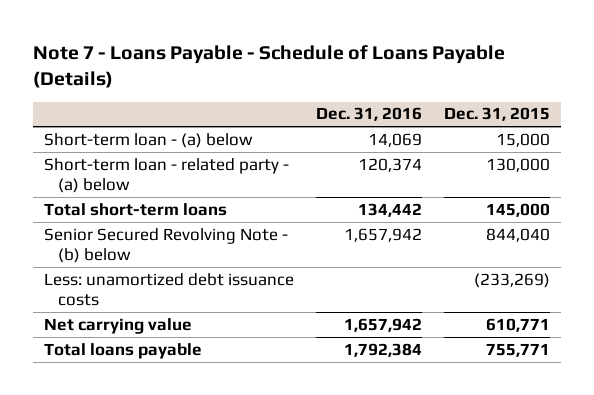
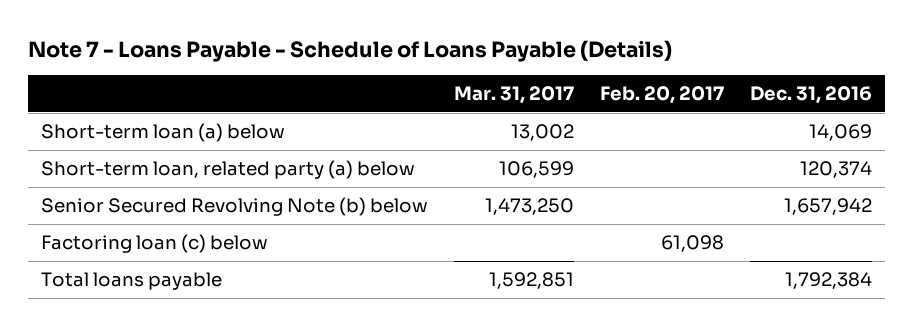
- | Dec. 31, 2016 | Dec. 31, 2015
+ | Mar. 31, 2017 | Feb. 20, 2017 | Dec. 31, 2016
- Short-term loan - (a) below | 14,069 | 15,000
- Short-term loan - related party - (a) below | 120,374 | 130,000
- Total short-term loans | 134,442 | 145,000
- Senior Secured Revolving Note - (b) below | 1,657,942 | 844,040
- Less: unamortized debt issuance costs | | (233,269)
- Net carrying value | 1,657,942 | 610,771
+ Short-term loan (a) below | 13,002 | | 14,069
+ Short-term loan, related party (a) below | 106,599 | | 120,374
+ Senior Secured Revolving Note (b) below | 1,473,250 | | 1,657,942
+ Factoring loan (c) below | | 61,098 |

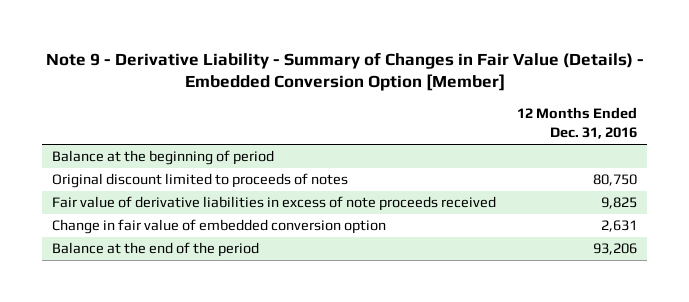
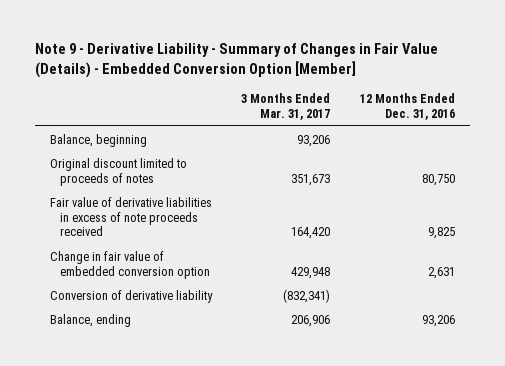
- | 12 Months Ended Dec. 31, 2016
+ | 3 Months Ended Mar. 31, 2017 | 12 Months Ended Dec. 31, 2016
- Balance at the beginning of period
+ Balance, beginning | 93,206 |
- Balance at the end of the period | 93,206
+ Conversion of derivative liability | (832,341) |
+ Balance, ending | 206,906 | 93,206

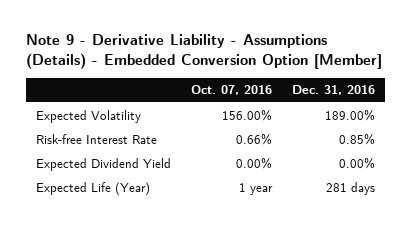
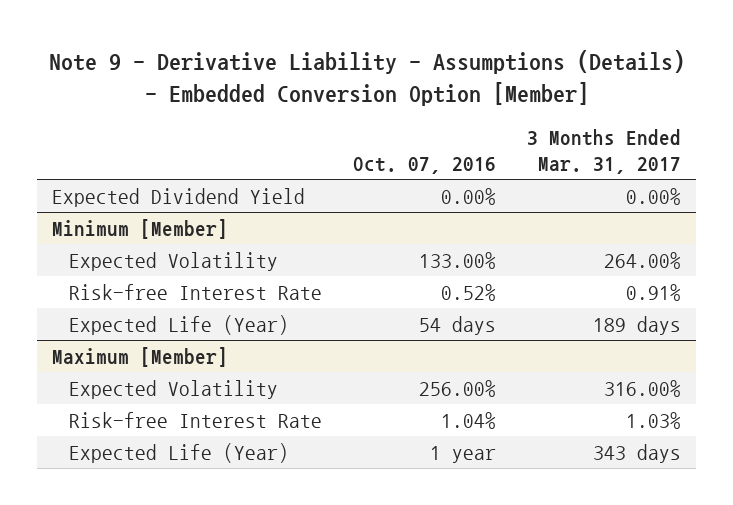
- | Oct. 07, 2016 | Dec. 31, 2016
+ | Oct. 07, 2016 | 3 Months Ended Mar. 31, 2017
- Expected Volatility | 156.00% | 189.00%
- Risk-free Interest Rate | 0.66% | 0.85%
+ Minimum [Member]
+ Expected Volatility | 133.00% | 264.00%
+ Risk-free Interest Rate | 0.52% | 0.91%
+ Expected Life (Year) | 54 days | 189 days
+ Maximum [Member]
+ Expected Volatility | 256.00% | 316.00%
+ Risk-free Interest Rate | 1.04% | 1.03%

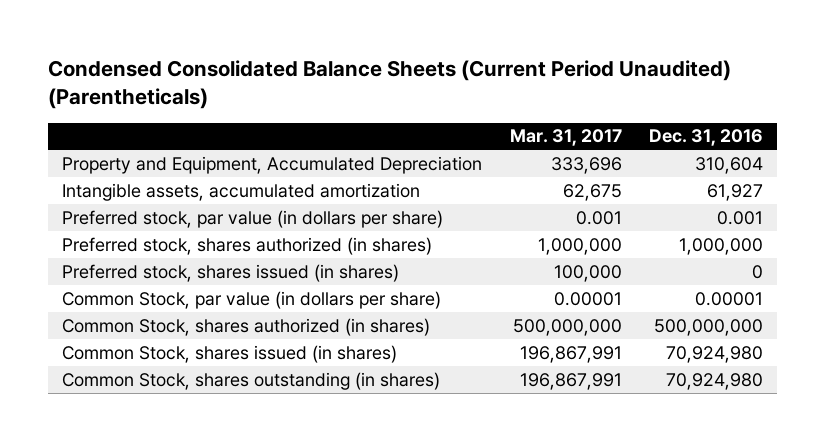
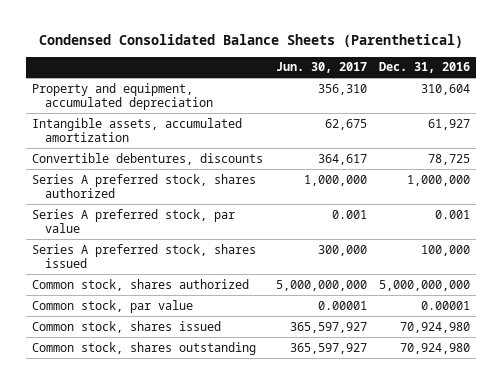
- Condensed Consolidated Balance Sheets (Current Period Unaudited) (Parentheticals)
+ Condensed Consolidated Balance Sheets (Parenthetical)
- | Mar. 31, 2017 | Dec. 31, 2016
+ | Jun. 30, 2017 | Dec. 31, 2016
- Property and Equipment, Accumulated Depreciation | 333,696 | 310,604
+ Property and equipment, accumulated depreciation | 356,310 | 310,604
- Preferred stock, par value (in dollars per share) | 0.001 | 0.001
- Preferred stock, shares authorized (in shares) | 1,000,000 | 1,000,000
- Preferred stock, shares issued (in shares) | 100,000 | 0
- Common Stock, par value (in dollars per share) | 0.00001 | 0.00001
- Common Stock, shares authorized (in shares) | 500,000,000 | 500,000,000
- Common Stock, shares issued (in shares) | 196,867,991 | 70,924,980
- Common Stock, shares outstanding (in shares) | 196,867,991 | 70,924,980
+ Convertible debentures, discounts | 364,617 | 78,725
+ Series A preferred stock, shares authorized | 1,000,000 | 1,000,000
+ Series A preferred stock, par value | 0.001 | 0.001
+ Series A preferred stock, shares issued | 300,000 | 100,000
+ Common stock, shares authorized | 5,000,000,000 | 5,000,000,000
+ Common stock, par value | 0.00001 | 0.00001
+ Common stock, shares issued | 365,597,927 | 70,924,980
+ Common stock, shares outstanding | 365,597,927 | 70,924,980

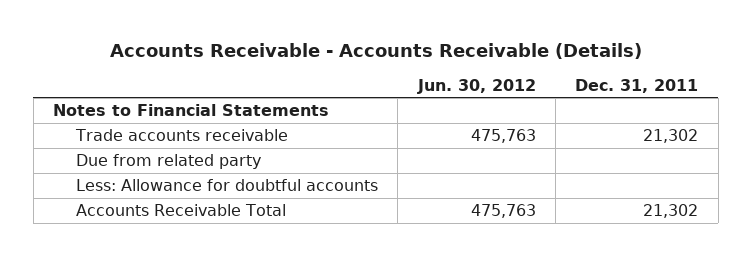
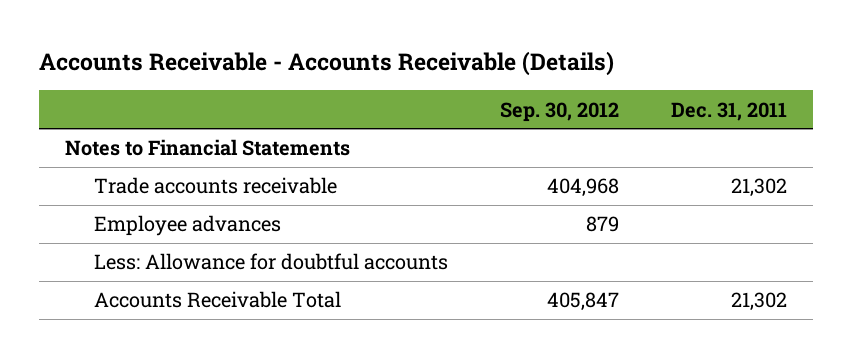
- | Jun. 30, 2012 | Dec. 31, 2011
+ | Sep. 30, 2012 | Dec. 31, 2011
- Due from related party
+ Employee advances | 879 |

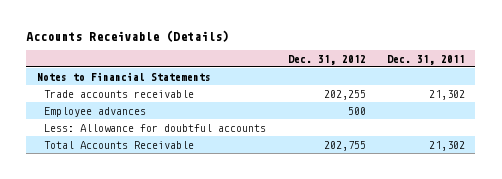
- Accounts Receivable - Accounts Receivable (Details)
+ Accounts Receivable (Details)
- | Sep. 30, 2012 | Dec. 31, 2011
+ | Dec. 31, 2012 | Dec. 31, 2011
- Accounts Receivable Total | 405,847 | 21,302
+ Total Accounts Receivable | 202,755 | 21,302

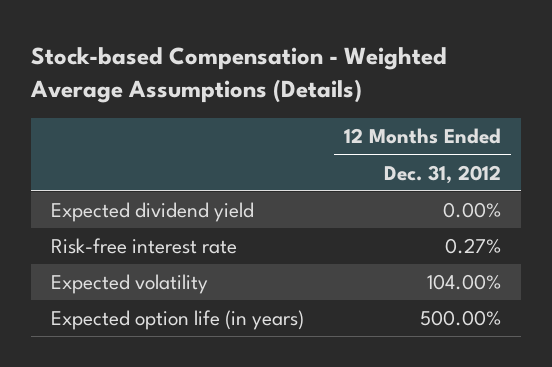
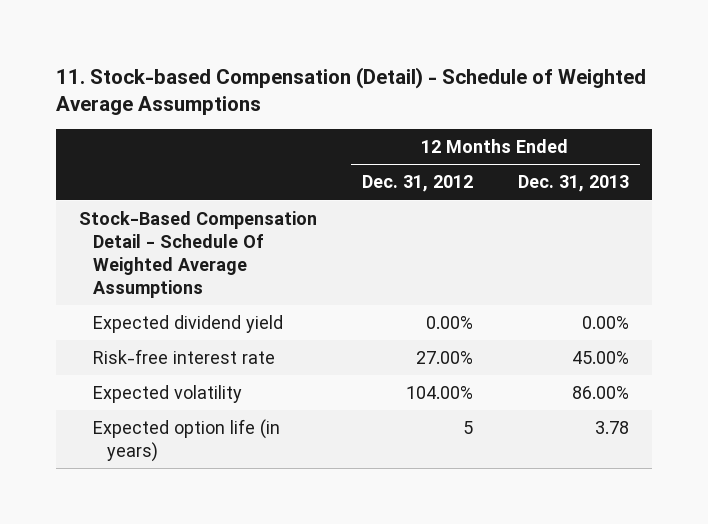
- Stock-based Compensation - Weighted Average Assumptions (Details)
+ 11. Stock-based Compensation (Detail) - Schedule of Weighted Average Assumptions
- | 12 Months Ended Dec. 31, 2012
+ | 12 Months Ended Dec. 31, 2012 | 12 Months Ended Dec. 31, 2013
+ Stock-Based Compensation Detail - Schedule Of Weighted Average Assumptions
- Risk-free interest rate | 0.27%
+ Risk-free interest rate | 27.00% | 45.00%
- Expected option life (in years) | 500.00%
+ Expected option life (in years) | 5 | 3.78

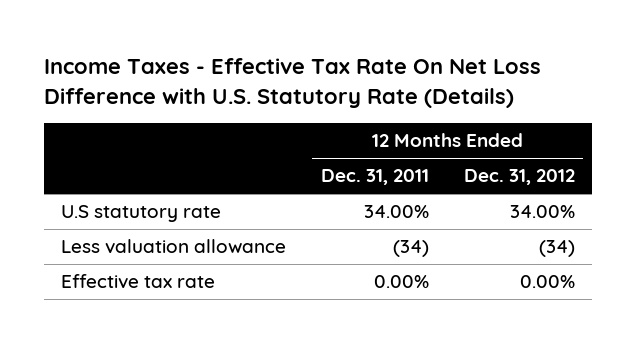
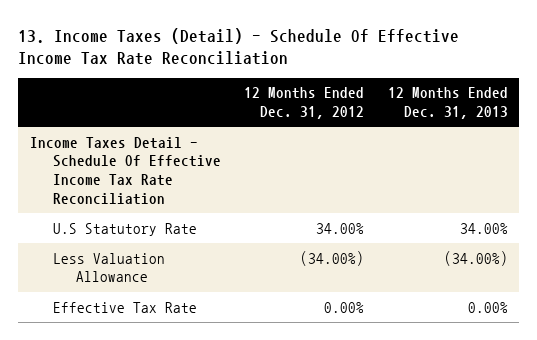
- Income Taxes - Effective Tax Rate On Net Loss Difference with U.S. Statutory Rate (Details)
+ 13. Income Taxes (Detail) - Schedule Of Effective Income Tax Rate Reconciliation
- | 12 Months Ended Dec. 31, 2011 | 12 Months Ended Dec. 31, 2012
+ | 12 Months Ended Dec. 31, 2012 | 12 Months Ended Dec. 31, 2013
- U.S statutory rate | 34.00% | 34.00%
- Less valuation allowance | (34) | (34)
- Effective tax rate | 0.00% | 0.00%
+ Income Taxes Detail - Schedule Of Effective Income Tax Rate Reconciliation
+ U.S Statutory Rate | 34.00% | 34.00%
+ Less Valuation Allowance | (34.00%) | (34.00%)
+ Effective Tax Rate | 0.00% | 0.00%

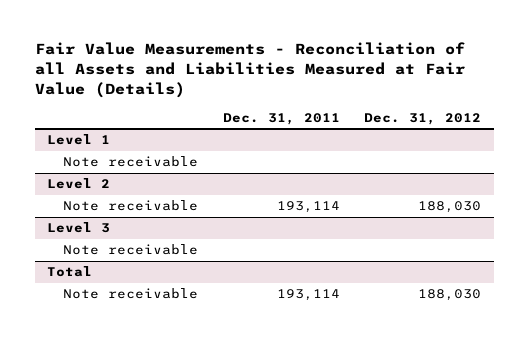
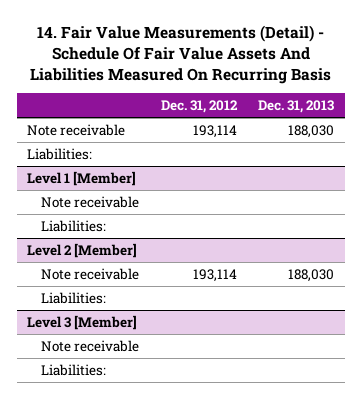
- Fair Value Measurements - Reconciliation of all Assets and Liabilities Measured at Fair Value (Details)
+ 14. Fair Value Measurements (Detail) - Schedule Of Fair Value Assets And Liabilities Measured On Recurring Basis
- | Dec. 31, 2011 | Dec. 31, 2012
+ | Dec. 31, 2012 | Dec. 31, 2013
- Level 1
+ Note receivable | 193,114 | 188,030
+ Liabilities:
+ Level 1 [Member]
- Level 2
- Note receivable | 193,114 | 188,030
- Level 3
+ Liabilities:
+ Level 2 [Member]
+ Note receivable | 193,114 | 188,030
+ Liabilities:
+ Level 3 [Member]
- Total
- Note receivable | 193,114 | 188,030
+ Liabilities:

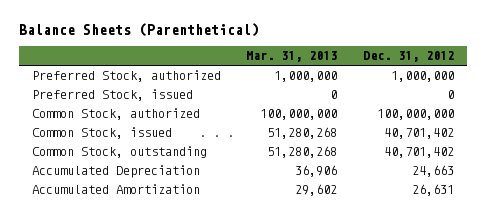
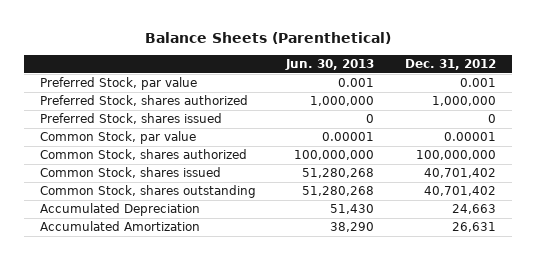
- | Mar. 31, 2013 | Dec. 31, 2012
+ | Jun. 30, 2013 | Dec. 31, 2012
- Preferred Stock, authorized | 1,000,000 | 1,000,000
- Preferred Stock, issued | 0 | 0
- Common Stock, authorized | 100,000,000 | 100,000,000
- Common Stock, issued | 51,280,268 | 40,701,402
- Common Stock, outstanding | 51,280,268 | 40,701,402
+ Preferred Stock, par value | 0.001 | 0.001
+ Preferred Stock, shares authorized | 1,000,000 | 1,000,000
+ Preferred Stock, shares issued | 0 | 0
+ Common Stock, par value | 0.00001 | 0.00001
+ Common Stock, shares authorized | 100,000,000 | 100,000,000
+ Common Stock, shares issued | 51,280,268 | 40,701,402
+ Common Stock, shares outstanding | 51,280,268 | 40,701,402

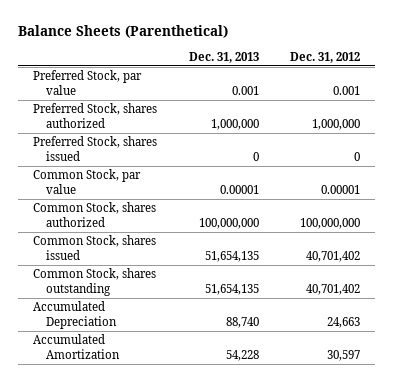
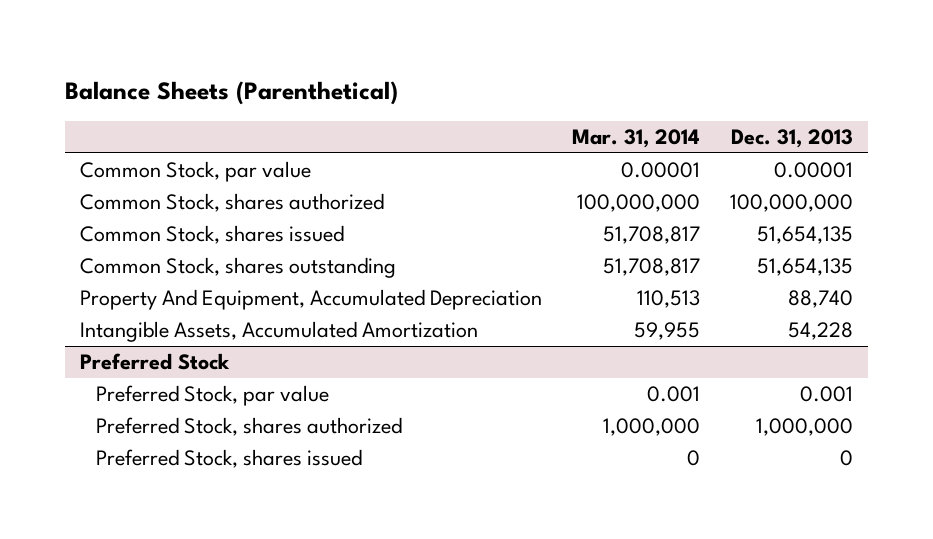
- | Dec. 31, 2013 | Dec. 31, 2012
+ | Mar. 31, 2014 | Dec. 31, 2013
- Preferred Stock, par value | 0.001 | 0.001
- Preferred Stock, shares authorized | 1,000,000 | 1,000,000
- Preferred Stock, shares issued | 0 | 0
- Accumulated Depreciation | 88,740 | 24,663
- Accumulated Amortization | 54,228 | 30,597
+ Property And Equipment, Accumulated Depreciation | 110,513 | 88,740
+ Intangible Assets, Accumulated Amortization | 59,955 | 54,228
+ Preferred Stock
+ Preferred Stock, par value | 0.001 | 0.001
+ Preferred Stock, shares authorized | 1,000,000 | 1,000,000
+ Preferred Stock, shares issued | 0 | 0

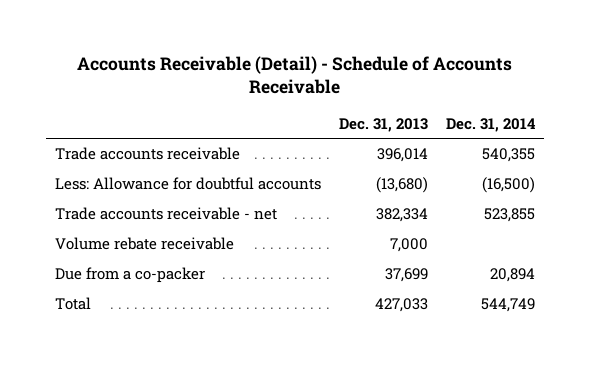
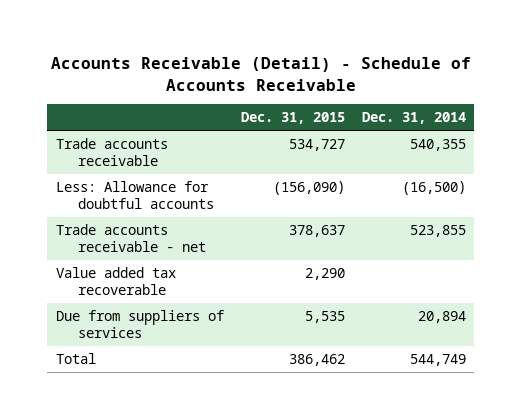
- | Dec. 31, 2013 | Dec. 31, 2014
+ | Dec. 31, 2015 | Dec. 31, 2014
- Volume rebate receivable | 7,000 |
- Due from a co-packer | 37,699 | 20,894
+ Value added tax recoverable | 2,290 |
+ Due from suppliers of services | 5,535 | 20,894

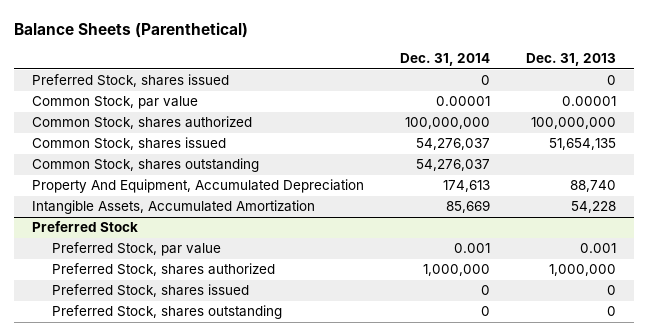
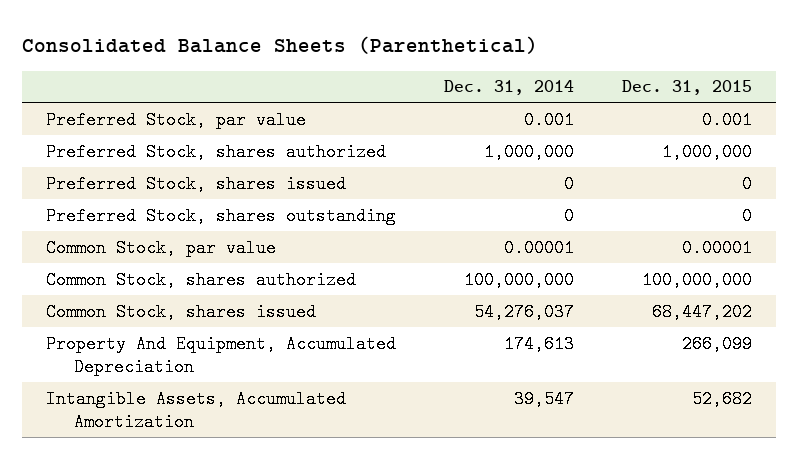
- Balance Sheets (Parenthetical)
+ Consolidated Balance Sheets (Parenthetical)
- | Dec. 31, 2014 | Dec. 31, 2013
+ | Dec. 31, 2014 | Dec. 31, 2015
+ Preferred Stock, par value | 0.001 | 0.001
+ Preferred Stock, shares authorized | 1,000,000 | 1,000,000
+ Preferred Stock, shares outstanding | 0 | 0
- Common Stock, shares outstanding | 54,276,037 |
- Intangible Assets, Accumulated Amortization | 85,669 | 54,228
- Preferred Stock
- Preferred Stock, par value | 0.001 | 0.001
- Preferred Stock, shares authorized | 1,000,000 | 1,000,000
- Preferred Stock, shares issued | 0 | 0
- Preferred Stock, shares outstanding | 0 | 0
+ Intangible Assets, Accumulated Amortization | 39,547 | 52,682

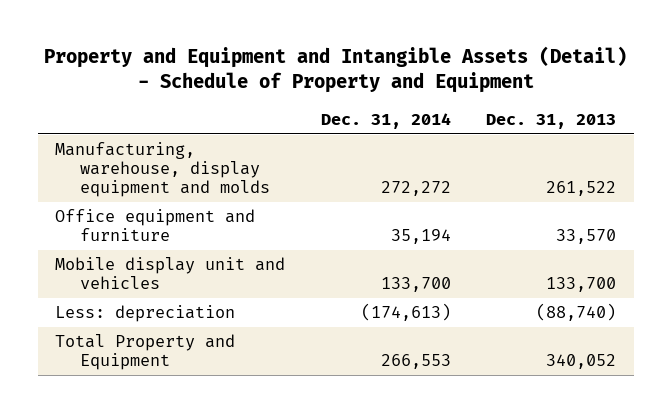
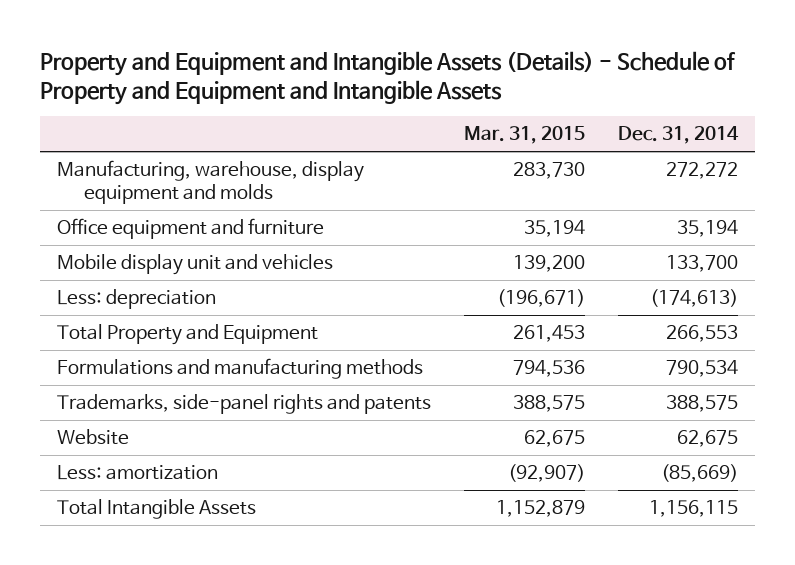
- Property and Equipment and Intangible Assets (Detail) - Schedule of Property and Equipment
+ Property and Equipment and Intangible Assets (Details) - Schedule of Property and Equipment and Intangible Assets
- | Dec. 31, 2014 | Dec. 31, 2013
+ | Mar. 31, 2015 | Dec. 31, 2014
+ Formulations and manufacturing methods | 794,536 | 790,534
+ Trademarks, side-panel rights and patents | 388,575 | 388,575
+ Website | 62,675 | 62,675
+ Less: amortization | (92,907) | (85,669)
+ Total Intangible Assets | 1,152,879 | 1,156,115

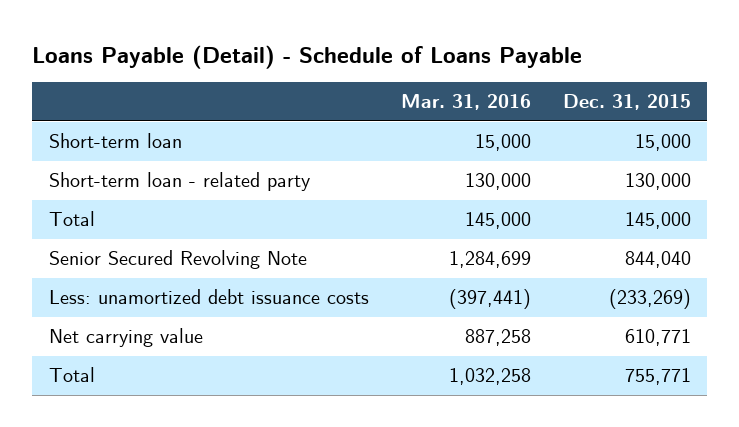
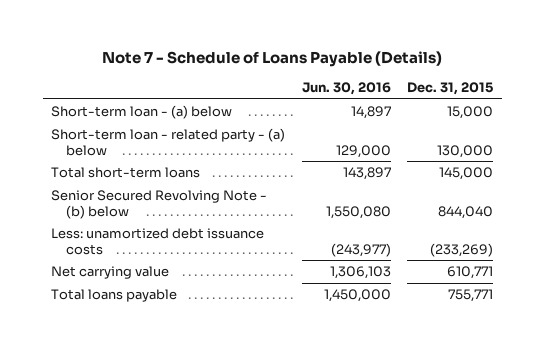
- Loans Payable (Detail) - Schedule of Loans Payable
+ Note 7 - Schedule of Loans Payable (Details)
- | Mar. 31, 2016 | Dec. 31, 2015
+ | Jun. 30, 2016 | Dec. 31, 2015
- Short-term loan | 15,000 | 15,000
- Short-term loan - related party | 130,000 | 130,000
- Total | 145,000 | 145,000
- Senior Secured Revolving Note | 1,284,699 | 844,040
+ Short-term loan - (a) below | 14,897 | 15,000
+ Short-term loan - related party - (a) below | 129,000 | 130,000
+ Total short-term loans | 143,897 | 145,000
+ Senior Secured Revolving Note - (b) below | 1,550,080 | 844,040
- Total | 1,032,258 | 755,771
+ Total loans payable | 1,450,000 | 755,771

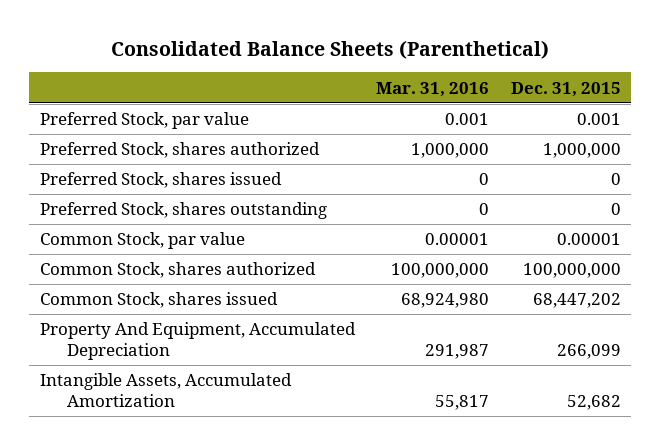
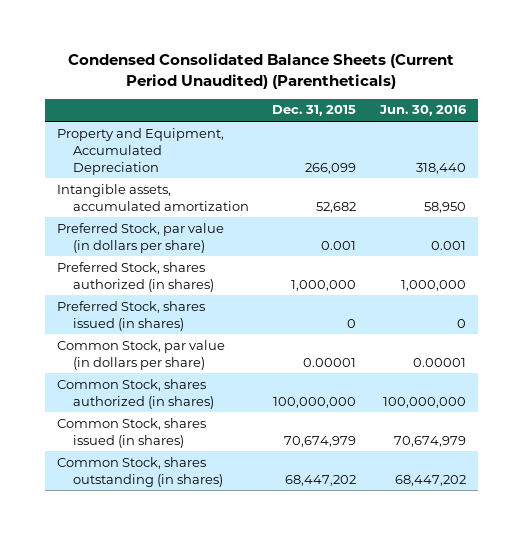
- Consolidated Balance Sheets (Parenthetical)
+ Condensed Consolidated Balance Sheets (Current Period Unaudited) (Parentheticals)
- | Mar. 31, 2016 | Dec. 31, 2015
+ | Dec. 31, 2015 | Jun. 30, 2016
- Preferred Stock, par value | 0.001 | 0.001
- Preferred Stock, shares authorized | 1,000,000 | 1,000,000
- Preferred Stock, shares issued | 0 | 0
- Preferred Stock, shares outstanding | 0 | 0
- Common Stock, par value | 0.00001 | 0.00001
- Common Stock, shares authorized | 100,000,000 | 100,000,000
- Common Stock, shares issued | 68,924,980 | 68,447,202
- Property And Equipment, Accumulated Depreciation | 291,987 | 266,099
- Intangible Assets, Accumulated Amortization | 55,817 | 52,682
+ Property and Equipment, Accumulated Depreciation | 266,099 | 318,440
+ Intangible assets, accumulated amortization | 52,682 | 58,950
+ Preferred Stock, par value (in dollars per share) | 0.001 | 0.001
+ Preferred Stock, shares authorized (in shares) | 1,000,000 | 1,000,000
+ Preferred Stock, shares issued (in shares) | 0 | 0
+ Common Stock, par value (in dollars per share) | 0.00001 | 0.00001
+ Common Stock, shares authorized (in shares) | 100,000,000 | 100,000,000
+ Common Stock, shares issued (in shares) | 70,674,979 | 70,674,979
+ Common Stock, shares outstanding (in shares) | 68,447,202 | 68,447,202

